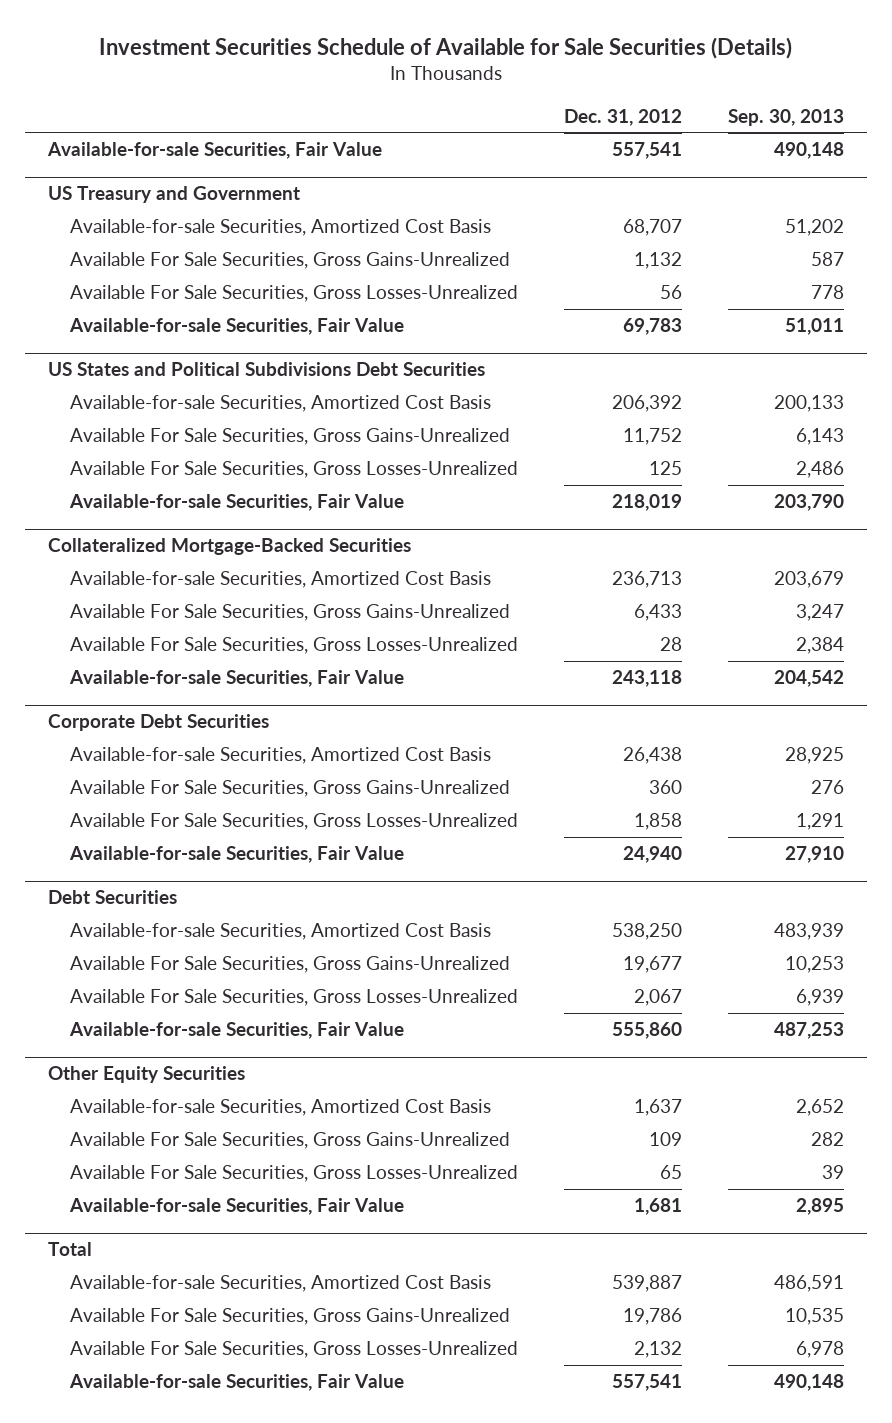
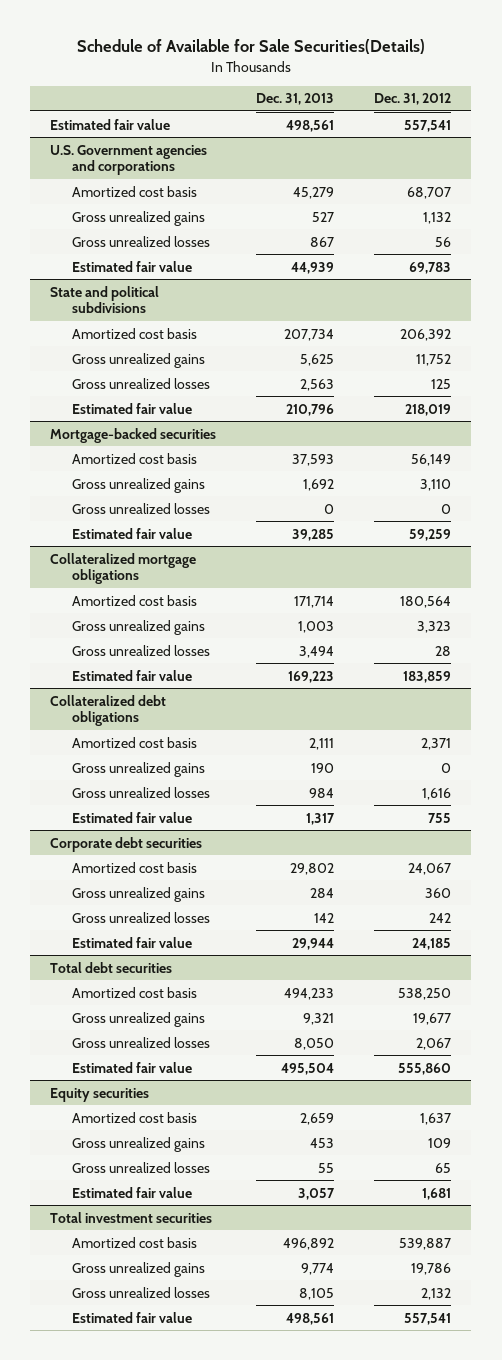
- Investment Securities Schedule of Available for Sale Securities (Details)
+ Schedule of Available for Sale Securities(Details)
- | Dec. 31, 2012 | Sep. 30, 2013
+ | Dec. 31, 2013 | Dec. 31, 2012
- Available-for-sale Securities, Fair Value | 557,541 | 490,148
- US Treasury and Government
- Available-for-sale Securities, Amortized Cost Basis | 68,707 | 51,202
- Available For Sale Securities, Gross Gains-Unrealized | 1,132 | 587
- Available For Sale Securities, Gross Losses-Unrealized | 56 | 778
- Available-for-sale Securities, Fair Value | 69,783 | 51,011
- US States and Political Subdivisions Debt Securities
- Available-for-sale Securities, Amortized Cost Basis | 206,392 | 200,133
- Available For Sale Securities, Gross Gains-Unrealized | 11,752 | 6,143
- Available For Sale Securities, Gross Losses-Unrealized | 125 | 2,486
- Available-for-sale Securities, Fair Value | 218,019 | 203,790
- Collateralized Mortgage-Backed Securities
- Available-for-sale Securities, Amortized Cost Basis | 236,713 | 203,679
- Available For Sale Securities, Gross Gains-Unrealized | 6,433 | 3,247
- Available For Sale Securities, Gross Losses-Unrealized | 28 | 2,384
- Available-for-sale Securities, Fair Value | 243,118 | 204,542
- Corporate Debt Securities
- Available-for-sale Securities, Amortized Cost Basis | 26,438 | 28,925
- Available For Sale Securities, Gross Gains-Unrealized | 360 | 276
- Available For Sale Securities, Gross Losses-Unrealized | 1,858 | 1,291
- Available-for-sale Securities, Fair Value | 24,940 | 27,910
- Debt Securities
- Available-for-sale Securities, Amortized Cost Basis | 538,250 | 483,939
- Available For Sale Securities, Gross Gains-Unrealized | 19,677 | 10,253
- Available For Sale Securities, Gross Losses-Unrealized | 2,067 | 6,939
- Available-for-sale Securities, Fair Value | 555,860 | 487,253
- Other Equity Securities
- Available-for-sale Securities, Amortized Cost Basis | 1,637 | 2,652
- Available For Sale Securities, Gross Gains-Unrealized | 109 | 282
- Available For Sale Securities, Gross Losses-Unrealized | 65 | 39
- Available-for-sale Securities, Fair Value | 1,681 | 2,895
- Total
- Available-for-sale Securities, Amortized Cost Basis | 539,887 | 486,591
- Available For Sale Securities, Gross Gains-Unrealized | 19,786 | 10,535
- Available For Sale Securities, Gross Losses-Unrealized | 2,132 | 6,978
- Available-for-sale Securities, Fair Value | 557,541 | 490,148
+ Estimated fair value | 498,561 | 557,541
+ U.S. Government agencies and corporations
+ Amortized cost basis | 45,279 | 68,707
+ Gross unrealized gains | 527 | 1,132
+ Gross unrealized losses | 867 | 56
+ Estimated fair value | 44,939 | 69,783
+ State and political subdivisions
+ Amortized cost basis | 207,734 | 206,392
+ Gross unrealized gains | 5,625 | 11,752
+ Gross unrealized losses | 2,563 | 125
+ Estimated fair value | 210,796 | 218,019
+ Mortgage-backed securities
+ Amortized cost basis | 37,593 | 56,149
+ Gross unrealized gains | 1,692 | 3,110
+ Gross unrealized losses | 0 | 0
+ Estimated fair value | 39,285 | 59,259
+ Collateralized mortgage obligations
+ Amortized cost basis | 171,714 | 180,564
+ Gross unrealized gains | 1,003 | 3,323
+ Gross unrealized losses | 3,494 | 28
+ Estimated fair value | 169,223 | 183,859
+ Collateralized debt obligations
+ Amortized cost basis | 2,111 | 2,371
+ Gross unrealized gains | 190 | 0
+ Gross unrealized losses | 984 | 1,616
+ Estimated fair value | 1,317 | 755
+ Corporate debt securities
+ Amortized cost basis | 29,802 | 24,067
+ Gross unrealized gains | 284 | 360
+ Gross unrealized losses | 142 | 242
+ Estimated fair value | 29,944 | 24,185
+ Total debt securities
+ Amortized cost basis | 494,233 | 538,250
+ Gross unrealized gains | 9,321 | 19,677
+ Gross unrealized losses | 8,050 | 2,067
+ Estimated fair value | 495,504 | 555,860
+ Equity securities
+ Amortized cost basis | 2,659 | 1,637
+ Gross unrealized gains | 453 | 109
+ Gross unrealized losses | 55 | 65
+ Estimated fair value | 3,057 | 1,681
+ Total investment securities
+ Amortized cost basis | 496,892 | 539,887
+ Gross unrealized gains | 9,774 | 19,786
+ Gross unrealized losses | 8,105 | 2,132
+ Estimated fair value | 498,561 | 557,541

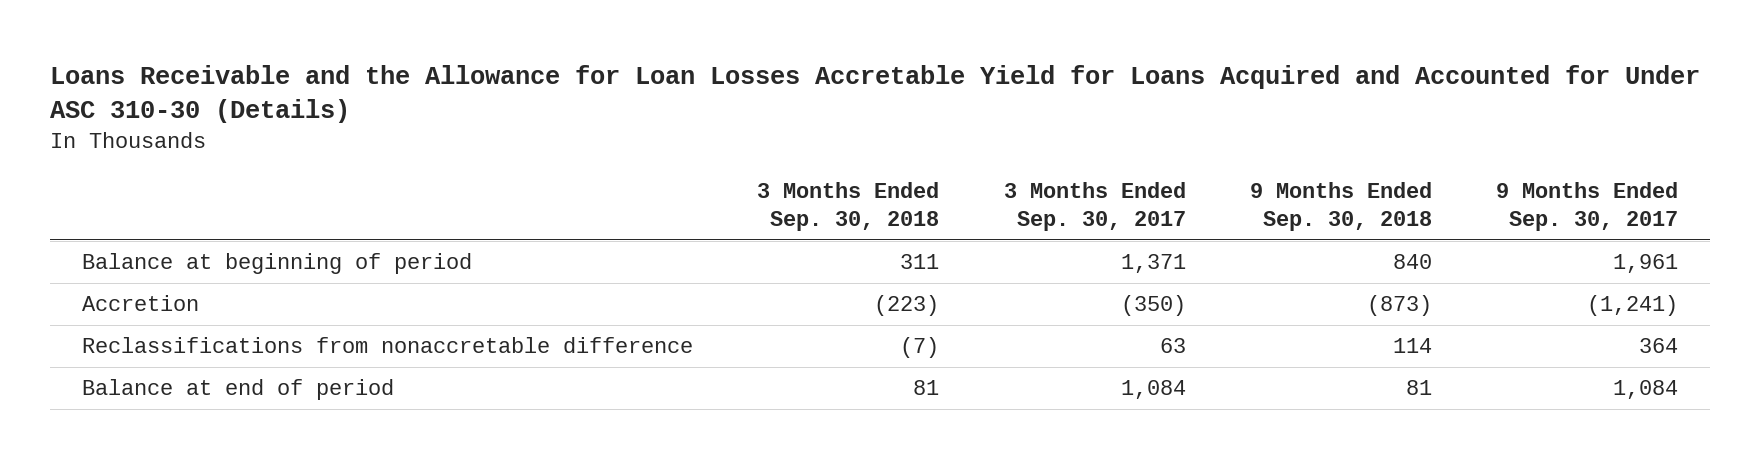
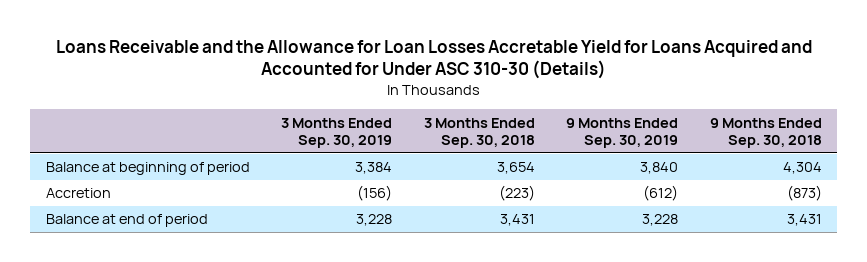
- | 3 Months Ended Sep. 30, 2018 | 3 Months Ended Sep. 30, 2017 | 9 Months Ended Sep. 30, 2018 | 9 Months Ended Sep. 30, 2017
+ | 3 Months Ended Sep. 30, 2019 | 3 Months Ended Sep. 30, 2018 | 9 Months Ended Sep. 30, 2019 | 9 Months Ended Sep. 30, 2018
- Balance at beginning of period | 311 | 1,371 | 840 | 1,961
+ Balance at beginning of period | 3,384 | 3,654 | 3,840 | 4,304
- Reclassifications from nonaccretable difference | (7) | 63 | 114 | 364
- Balance at end of period | 81 | 1,084 | 81 | 1,084
+ Balance at end of period | 3,228 | 3,431 | 3,228 | 3,431

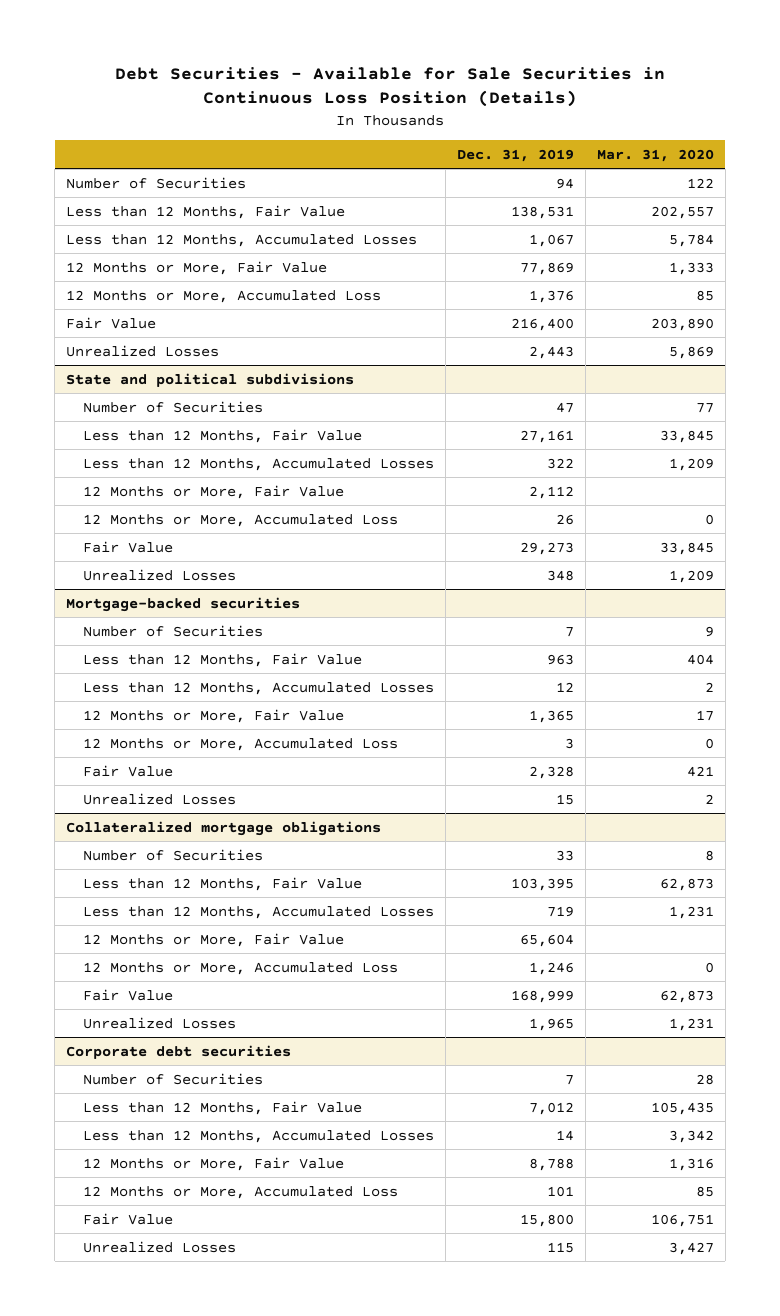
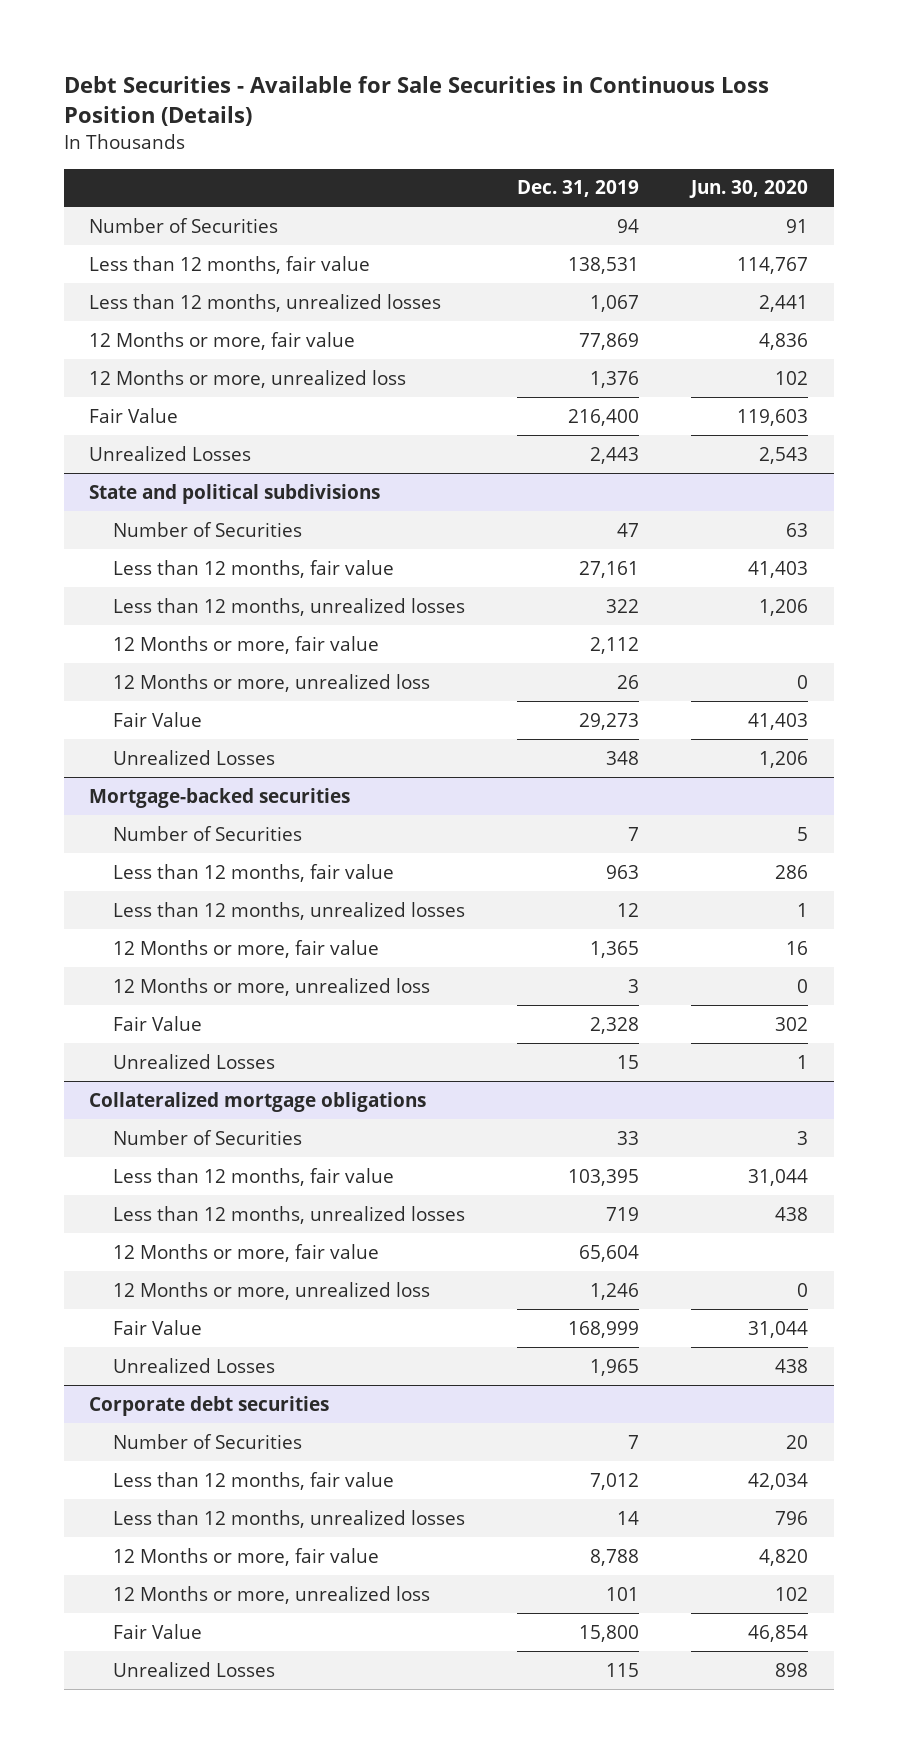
- | Dec. 31, 2019 | Mar. 31, 2020
+ | Dec. 31, 2019 | Jun. 30, 2020
- Less than 12 Months, Fair Value | 138,531 | 202,557
- Less than 12 Months, Accumulated Losses | 1,067 | 5,784
- 12 Months or More, Fair Value | 77,869 | 1,333
- 12 Months or More, Accumulated Loss | 1,376 | 85
+ Less than 12 months, fair value | 138,531 | 114,767
+ Less than 12 months, unrealized losses | 1,067 | 2,441
+ 12 Months or more, fair value | 77,869 | 4,836
+ 12 Months or more, unrealized loss | 1,376 | 102
@ State and political subdivisions
- Less than 12 Months, Fair Value | 27,161 | 33,845
- Less than 12 Months, Accumulated Losses | 322 | 1,209
- 12 Months or More, Fair Value | 2,112 |
- 12 Months or More, Accumulated Loss | 26 | 0
+ Less than 12 months, fair value | 27,161 | 41,403
+ Less than 12 months, unrealized losses | 322 | 1,206
+ 12 Months or more, fair value | 2,112 |
+ 12 Months or more, unrealized loss | 26 | 0
@ Mortgage-backed securities
- Less than 12 Months, Fair Value | 963 | 404
- Less than 12 Months, Accumulated Losses | 12 | 2
- 12 Months or More, Fair Value | 1,365 | 17
- 12 Months or More, Accumulated Loss | 3 | 0
+ Less than 12 months, fair value | 963 | 286
+ Less than 12 months, unrealized losses | 12 | 1
+ 12 Months or more, fair value | 1,365 | 16
+ 12 Months or more, unrealized loss | 3 | 0
@ Collateralized mortgage obligations
- Less than 12 Months, Fair Value | 103,395 | 62,873
- Less than 12 Months, Accumulated Losses | 719 | 1,231
- 12 Months or More, Fair Value | 65,604 |
- 12 Months or More, Accumulated Loss | 1,246 | 0
+ Less than 12 months, fair value | 103,395 | 31,044
+ Less than 12 months, unrealized losses | 719 | 438
+ 12 Months or more, fair value | 65,604 |
+ 12 Months or more, unrealized loss | 1,246 | 0
@ Corporate debt securities
- Less than 12 Months, Fair Value | 7,012 | 105,435
- Less than 12 Months, Accumulated Losses | 14 | 3,342
- 12 Months or More, Fair Value | 8,788 | 1,316
- 12 Months or More, Accumulated Loss | 101 | 85
+ Less than 12 months, fair value | 7,012 | 42,034
+ Less than 12 months, unrealized losses | 14 | 796
+ 12 Months or more, fair value | 8,788 | 4,820
+ 12 Months or more, unrealized loss | 101 | 102

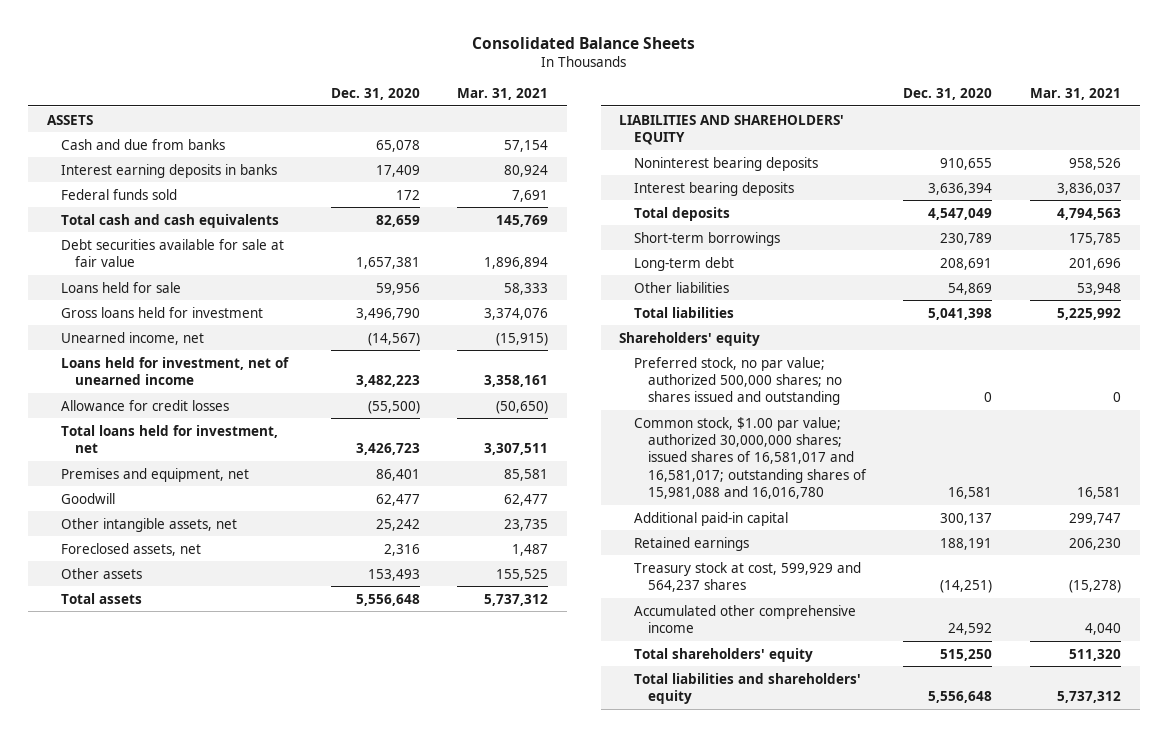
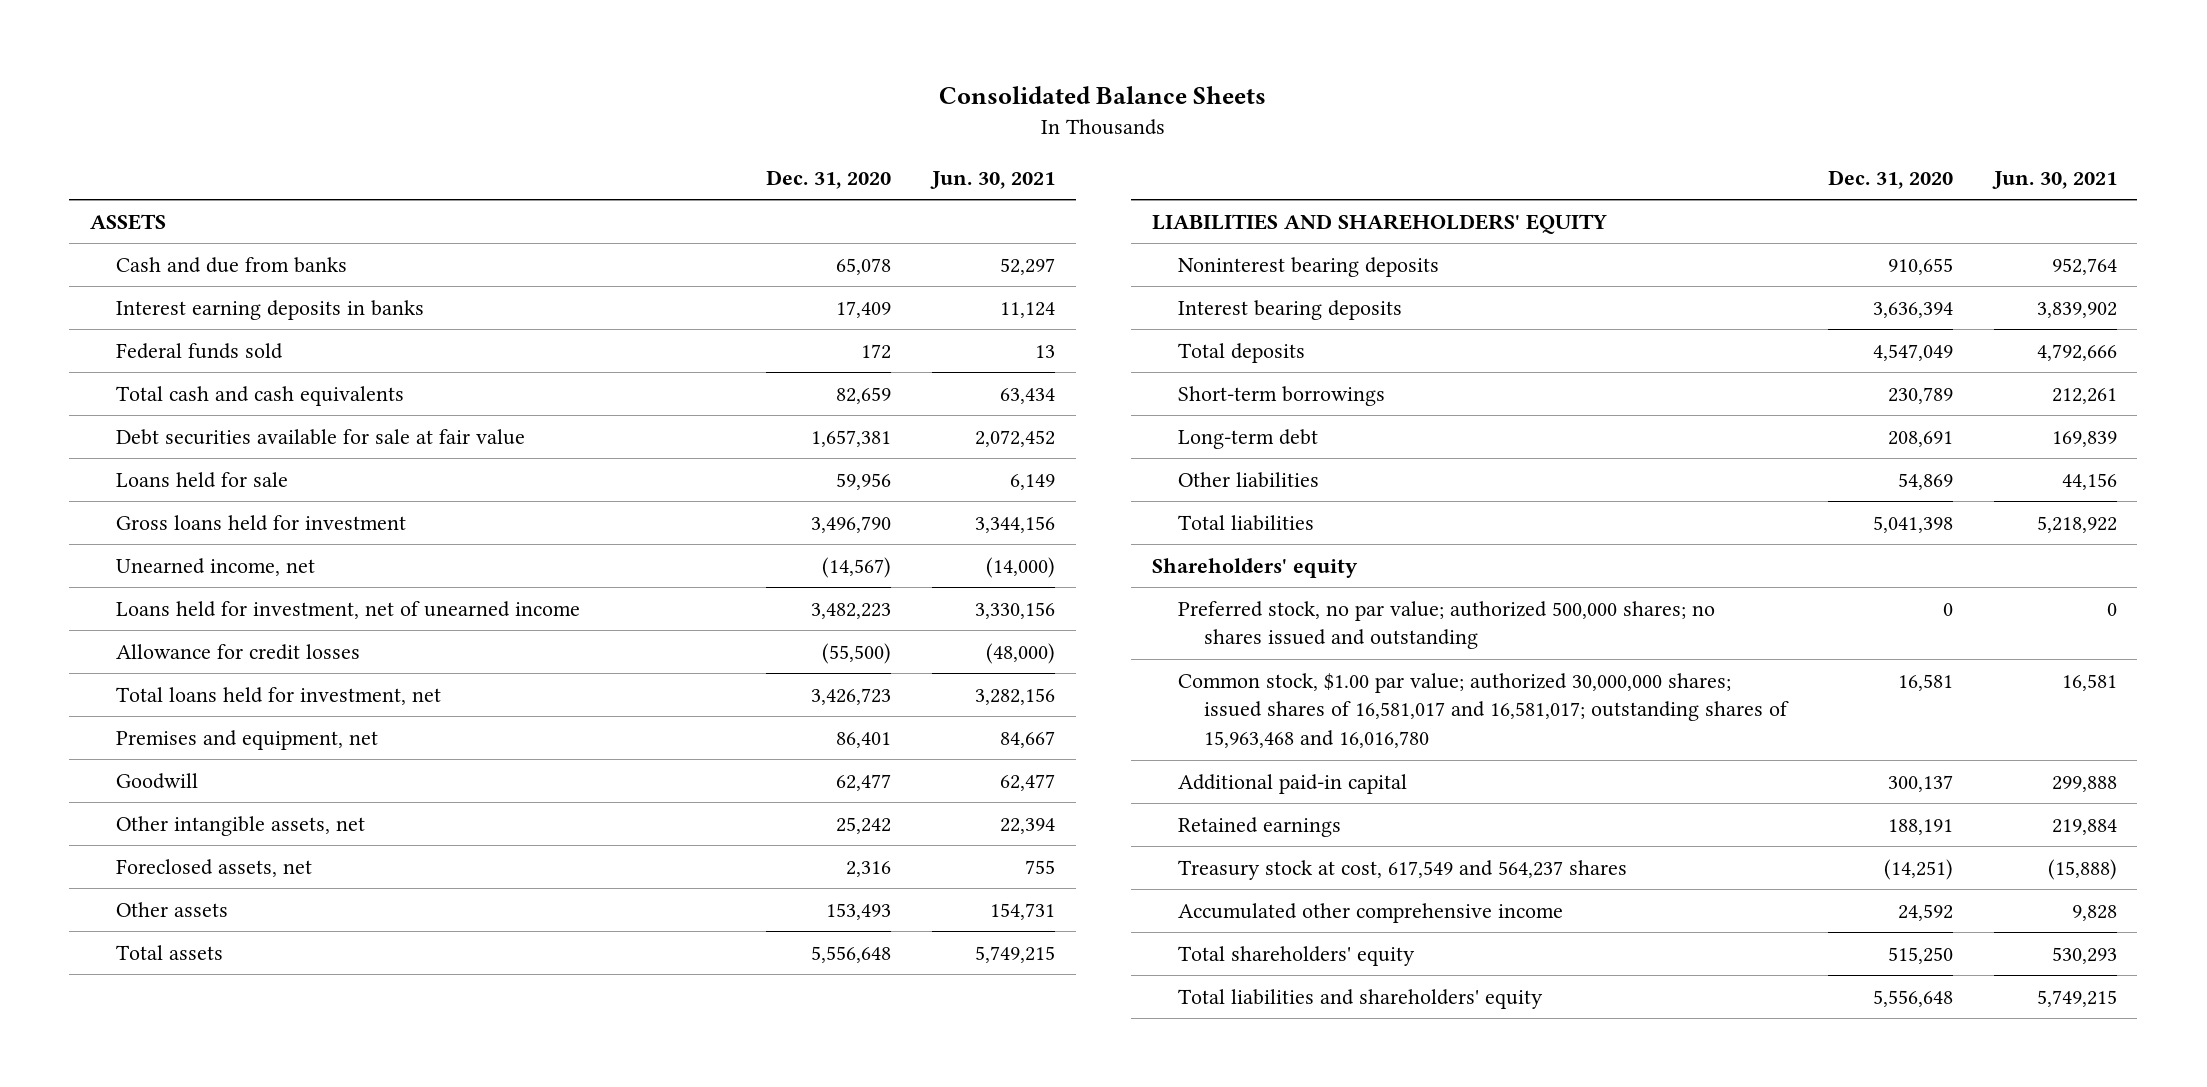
- | Dec. 31, 2020 | Mar. 31, 2021
+ | Dec. 31, 2020 | Jun. 30, 2021
- Common stock, $1.00 par value; authorized 30,000,000 shares; issued shares of 16,581,017 and 16,581,017; outstanding shares of 15,981,088 and 16,016,780 | 16,581 | 16,581
+ Common stock, $1.00 par value; authorized 30,000,000 shares; issued shares of 16,581,017 and 16,581,017; outstanding shares of 15,963,468 and 16,016,780 | 16,581 | 16,581
- Treasury stock at cost, 599,929 and 564,237 shares | (14,251) | (15,278)
+ Treasury stock at cost, 617,549 and 564,237 shares | (14,251) | (15,888)

